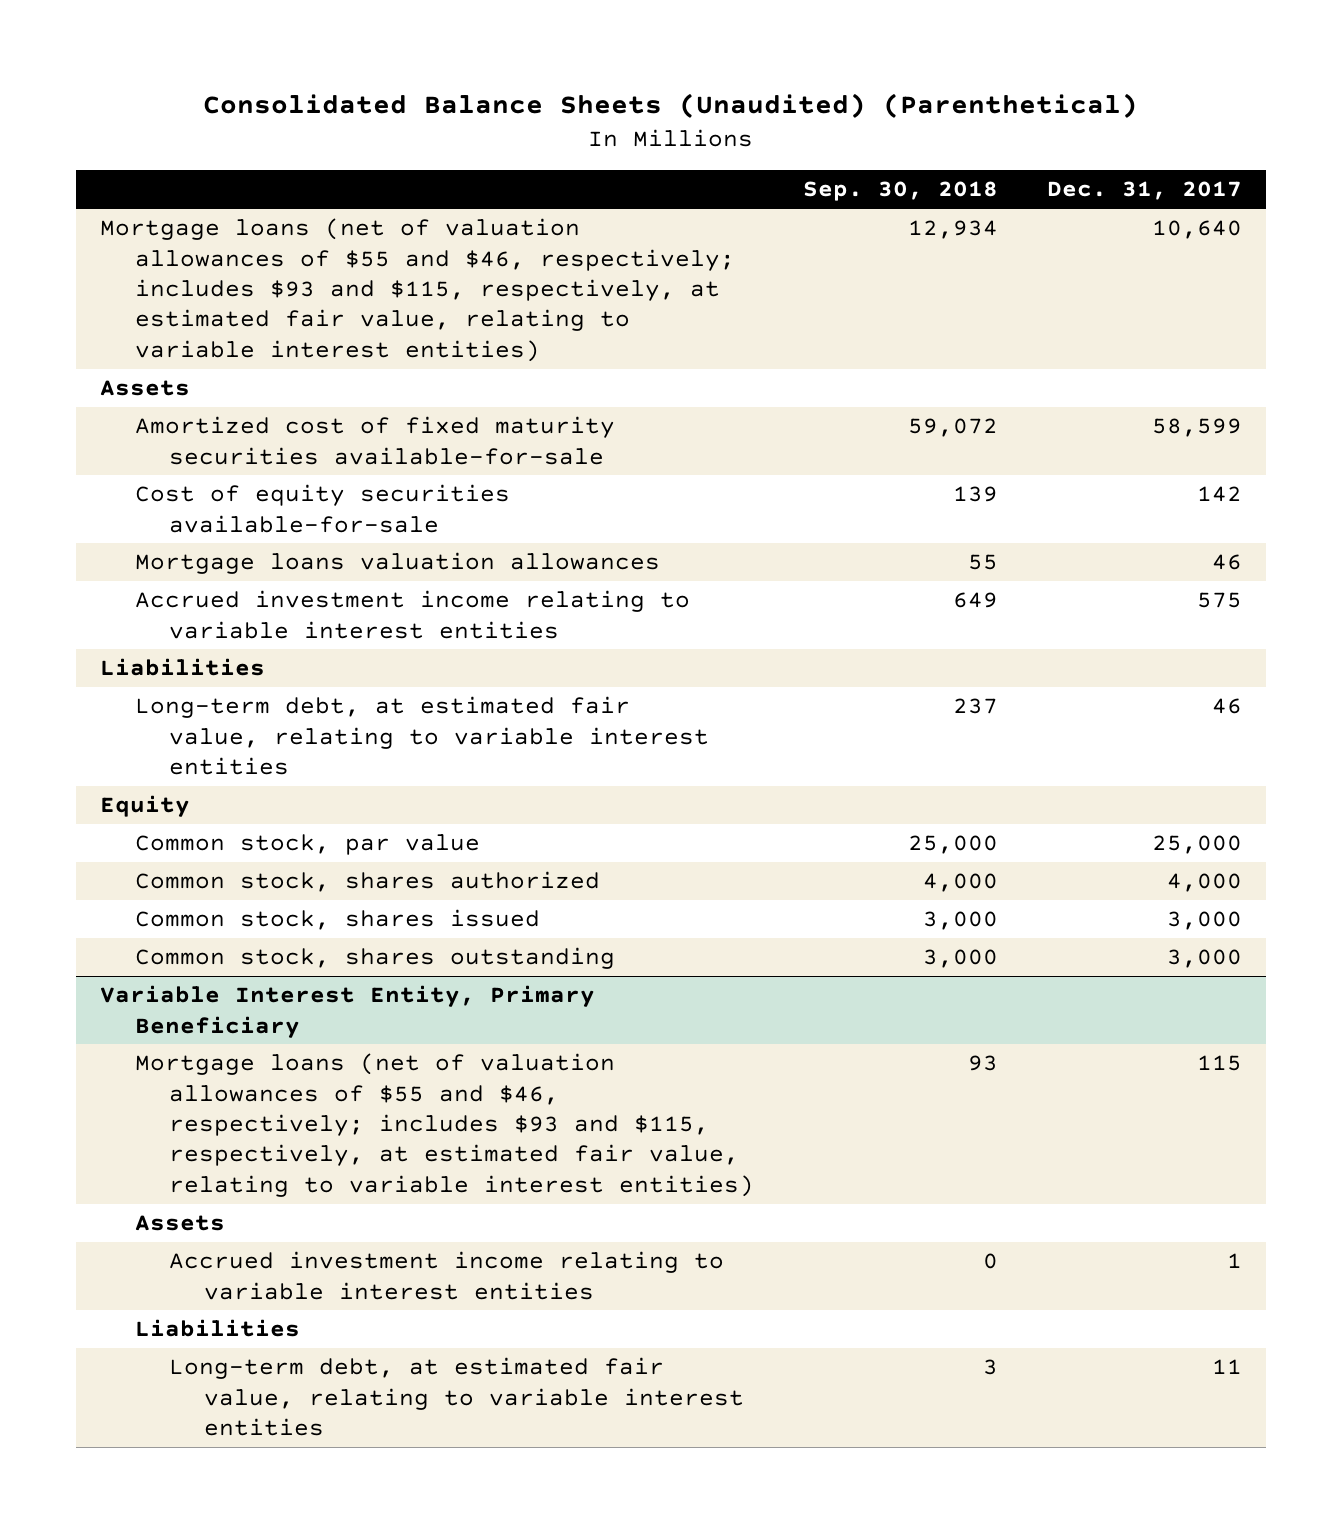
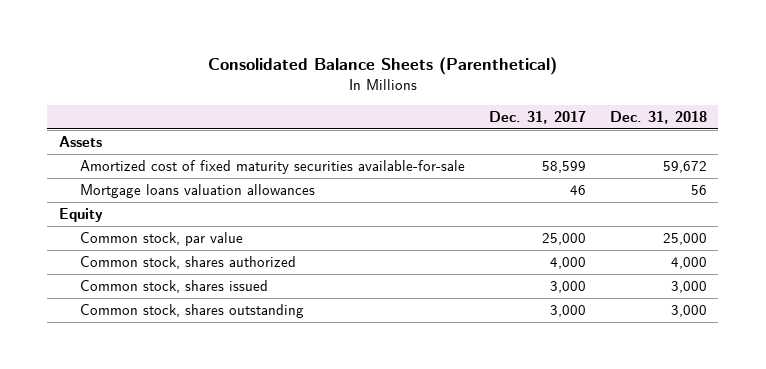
- Consolidated Balance Sheets (Unaudited) (Parenthetical)
+ Consolidated Balance Sheets (Parenthetical)
- | Sep. 30, 2018 | Dec. 31, 2017
+ | Dec. 31, 2017 | Dec. 31, 2018
- Mortgage loans (net of valuation allowances of $55 and $46, respectively; includes $93 and $115, respectively, at estimated fair value, relating to variable interest entities) | 12,934 | 10,640
- Cost of equity securities available-for-sale | 139 | 142
- Accrued investment income relating to variable interest entities | 649 | 575
- Liabilities
- Long-term debt, at estimated fair value, relating to variable interest entities | 237 | 46
- Variable Interest Entity, Primary Beneficiary
- Mortgage loans (net of valuation allowances of $55 and $46, respectively; includes $93 and $115, respectively, at estimated fair value, relating to variable interest entities) | 93 | 115
- Assets
- Accrued investment income relating to variable interest entities | 0 | 1
- Liabilities
- Long-term debt, at estimated fair value, relating to variable interest entities | 3 | 11

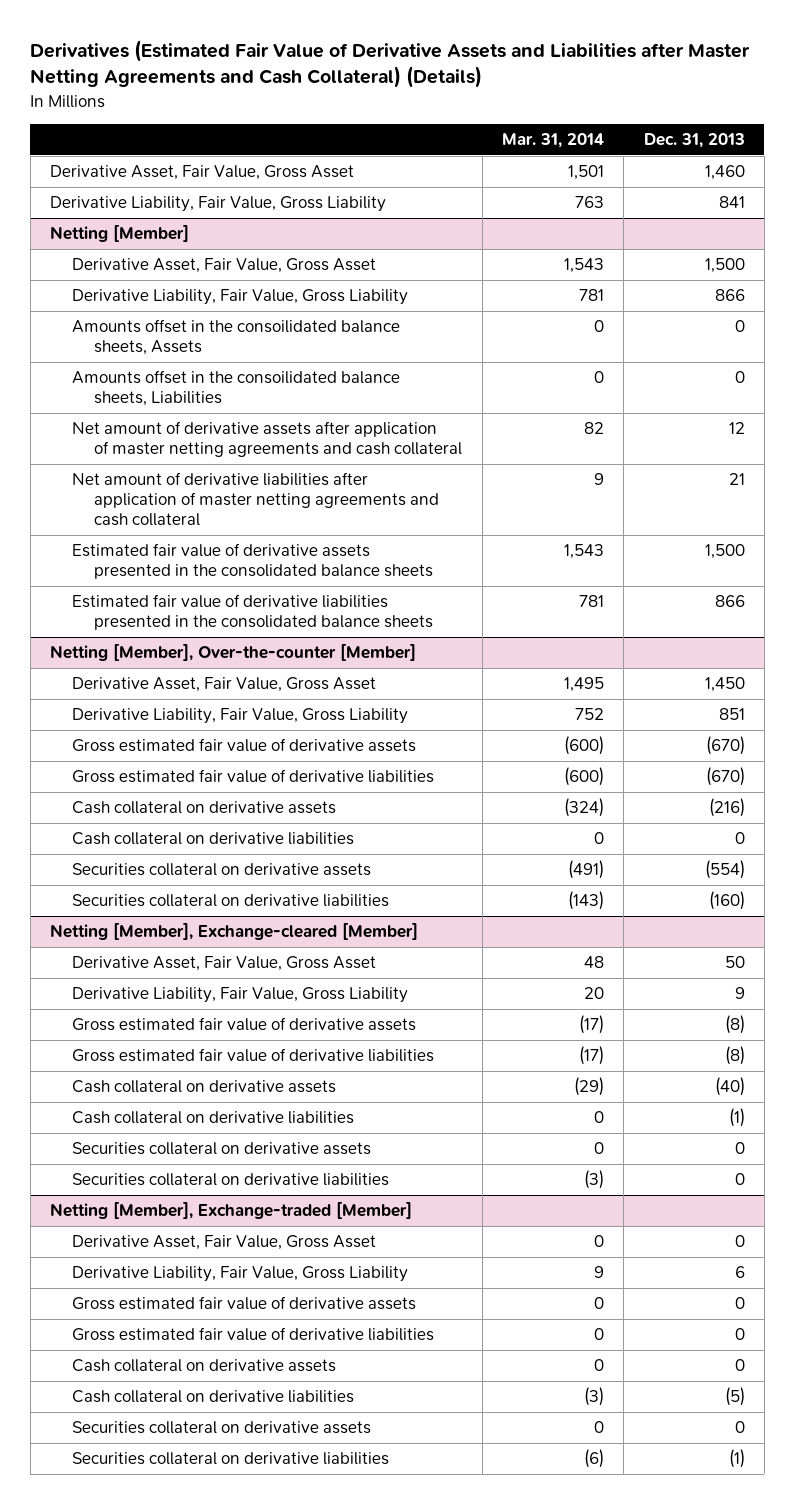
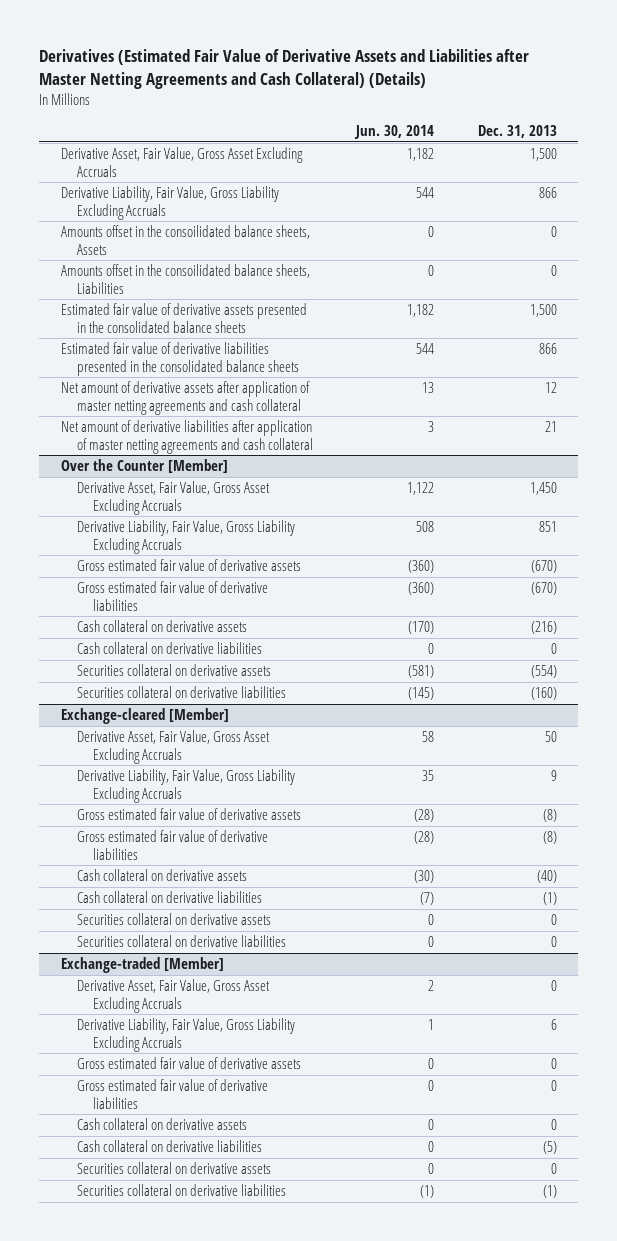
- | Mar. 31, 2014 | Dec. 31, 2013
+ | Jun. 30, 2014 | Dec. 31, 2013
- Derivative Asset, Fair Value, Gross Asset | 1,501 | 1,460
- Derivative Liability, Fair Value, Gross Liability | 763 | 841
- Netting [Member]
- Derivative Asset, Fair Value, Gross Asset | 1,543 | 1,500
- Derivative Liability, Fair Value, Gross Liability | 781 | 866
+ Derivative Asset, Fair Value, Gross Asset Excluding Accruals | 1,182 | 1,500
+ Derivative Liability, Fair Value, Gross Liability Excluding Accruals | 544 | 866
- Net amount of derivative assets after application of master netting agreements and cash collateral | 82 | 12
- Net amount of derivative liabilities after application of master netting agreements and cash collateral | 9 | 21
- Netting [Member], Over-the-counter [Member]
- Derivative Asset, Fair Value, Gross Asset | 1,495 | 1,450
- Derivative Liability, Fair Value, Gross Liability | 752 | 851
+ Net amount of derivative assets after application of master netting agreements and cash collateral | 13 | 12
+ Net amount of derivative liabilities after application of master netting agreements and cash collateral | 3 | 21
+ Over the Counter [Member]
+ Derivative Asset, Fair Value, Gross Asset Excluding Accruals | 1,122 | 1,450
+ Derivative Liability, Fair Value, Gross Liability Excluding Accruals | 508 | 851
- Netting [Member], Exchange-cleared [Member]
- Derivative Asset, Fair Value, Gross Asset | 48 | 50
- Derivative Liability, Fair Value, Gross Liability | 20 | 9
+ Exchange-cleared [Member]
+ Derivative Asset, Fair Value, Gross Asset Excluding Accruals | 58 | 50
+ Derivative Liability, Fair Value, Gross Liability Excluding Accruals | 35 | 9
- Netting [Member], Exchange-traded [Member]
- Derivative Asset, Fair Value, Gross Asset | 0 | 0
- Derivative Liability, Fair Value, Gross Liability | 9 | 6
+ Exchange-traded [Member]
+ Derivative Asset, Fair Value, Gross Asset Excluding Accruals | 2 | 0
+ Derivative Liability, Fair Value, Gross Liability Excluding Accruals | 1 | 6

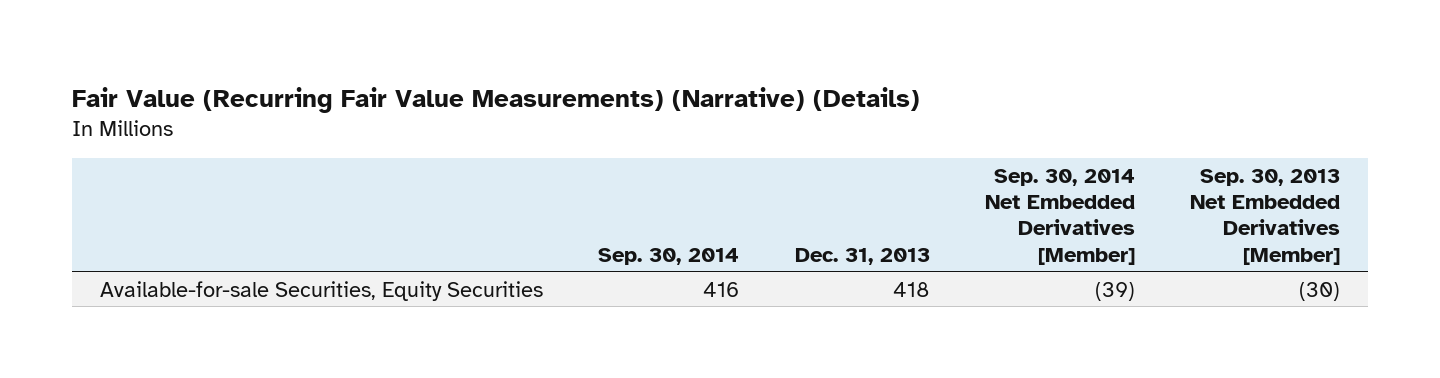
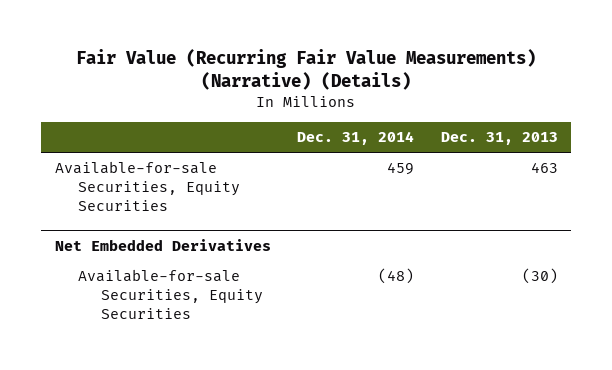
- | Sep. 30, 2014 | Dec. 31, 2013 | Sep. 30, 2014 Net Embedded Derivatives [Member] | Sep. 30, 2013 Net Embedded Derivatives [Member]
+ | Dec. 31, 2014 | Dec. 31, 2013
- Available-for-sale Securities, Equity Securities | 416 | 418 | (39) | (30)
+ Available-for-sale Securities, Equity Securities | 459 | 463
+ Net Embedded Derivatives
+ Available-for-sale Securities, Equity Securities | (48) | (30)

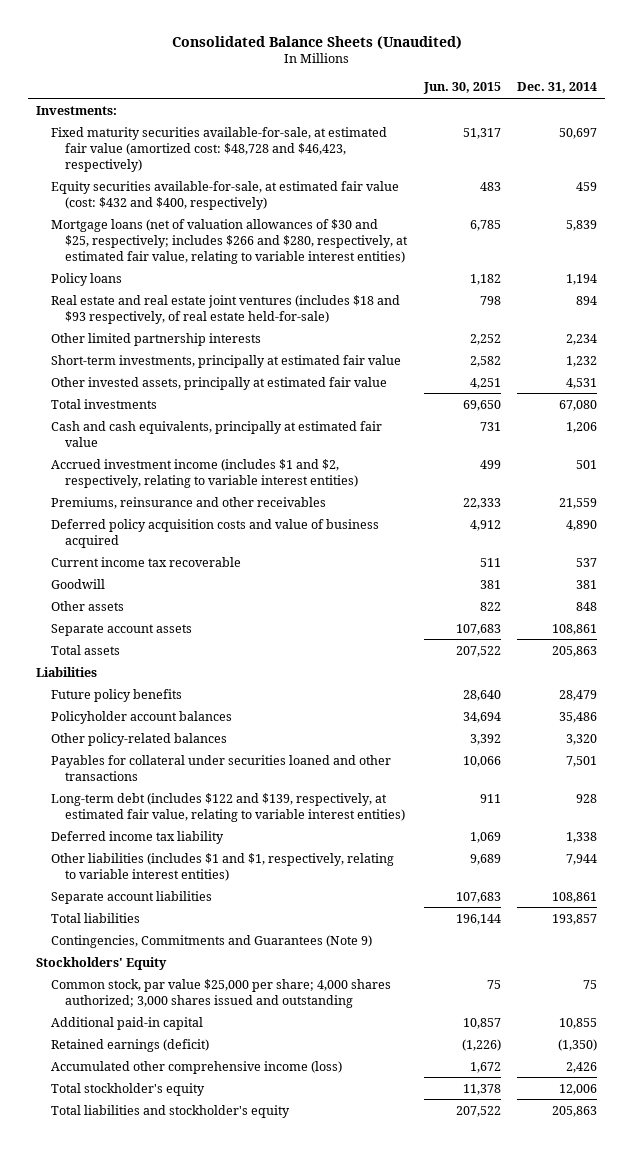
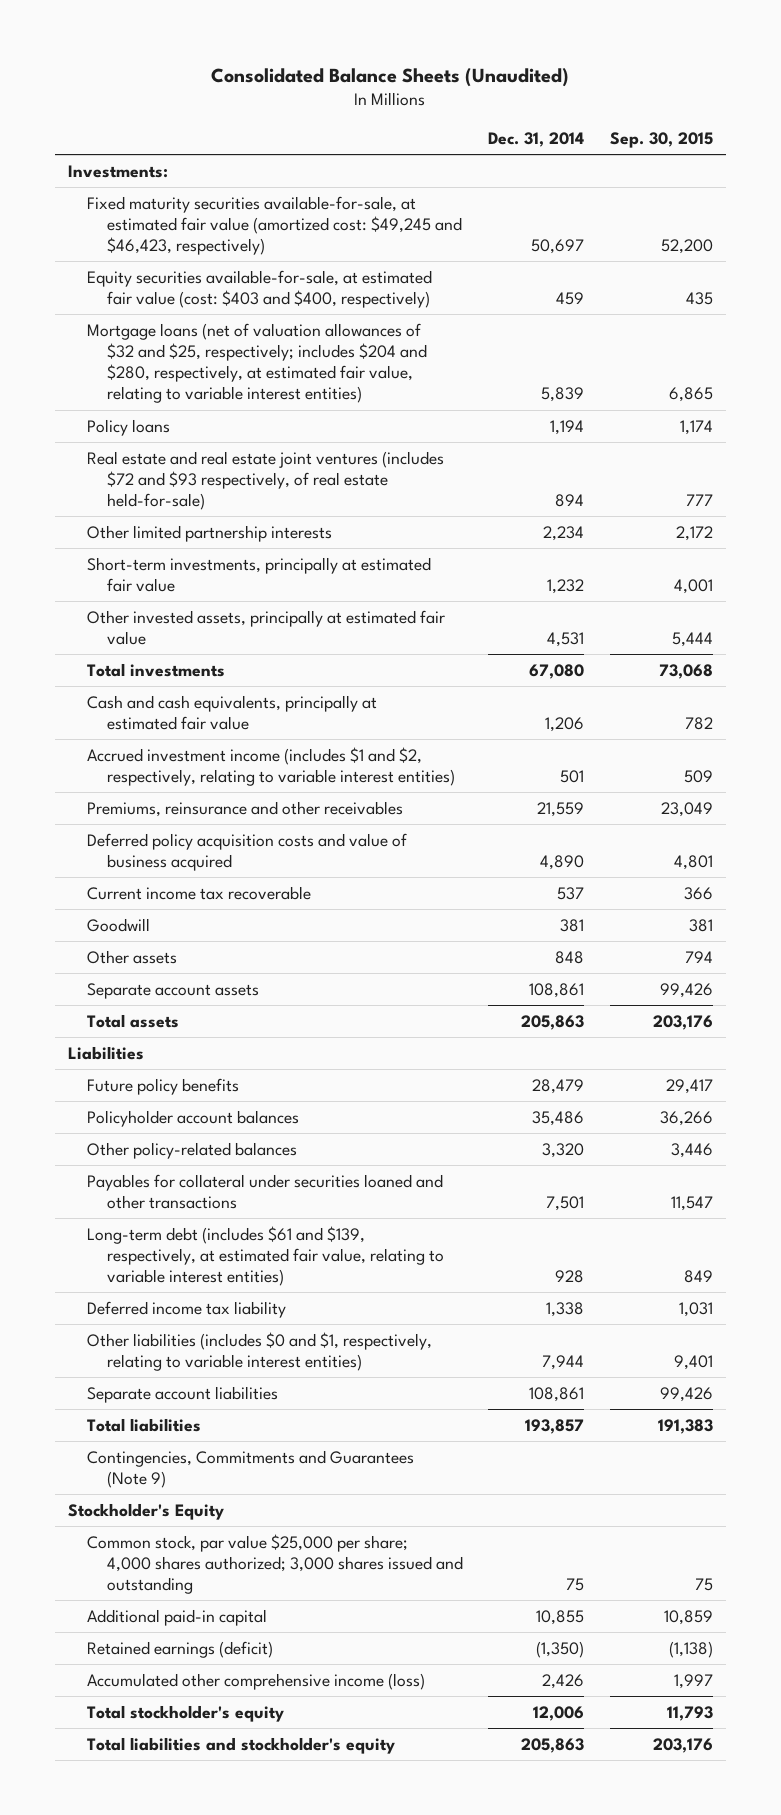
- | Jun. 30, 2015 | Dec. 31, 2014
+ | Dec. 31, 2014 | Sep. 30, 2015
- Fixed maturity securities available-for-sale, at estimated fair value (amortized cost: $48,728 and $46,423, respectively) | 51,317 | 50,697
- Equity securities available-for-sale, at estimated fair value (cost: $432 and $400, respectively) | 483 | 459
- Mortgage loans (net of valuation allowances of $30 and $25, respectively; includes $266 and $280, respectively, at estimated fair value, relating to variable interest entities) | 6,785 | 5,839
+ Fixed maturity securities available-for-sale, at estimated fair value (amortized cost: $49,245 and $46,423, respectively) | 50,697 | 52,200
+ Equity securities available-for-sale, at estimated fair value (cost: $403 and $400, respectively) | 459 | 435
+ Mortgage loans (net of valuation allowances of $32 and $25, respectively; includes $204 and $280, respectively, at estimated fair value, relating to variable interest entities) | 5,839 | 6,865
- Real estate and real estate joint ventures (includes $18 and $93 respectively, of real estate held-for-sale) | 798 | 894
+ Real estate and real estate joint ventures (includes $72 and $93 respectively, of real estate held-for-sale) | 894 | 777
- Long-term debt (includes $122 and $139, respectively, at estimated fair value, relating to variable interest entities) | 911 | 928
+ Long-term debt (includes $61 and $139, respectively, at estimated fair value, relating to variable interest entities) | 928 | 849
- Other liabilities (includes $1 and $1, respectively, relating to variable interest entities) | 9,689 | 7,944
+ Other liabilities (includes $0 and $1, respectively, relating to variable interest entities) | 7,944 | 9,401
- Stockholders' Equity
+ Stockholder's Equity

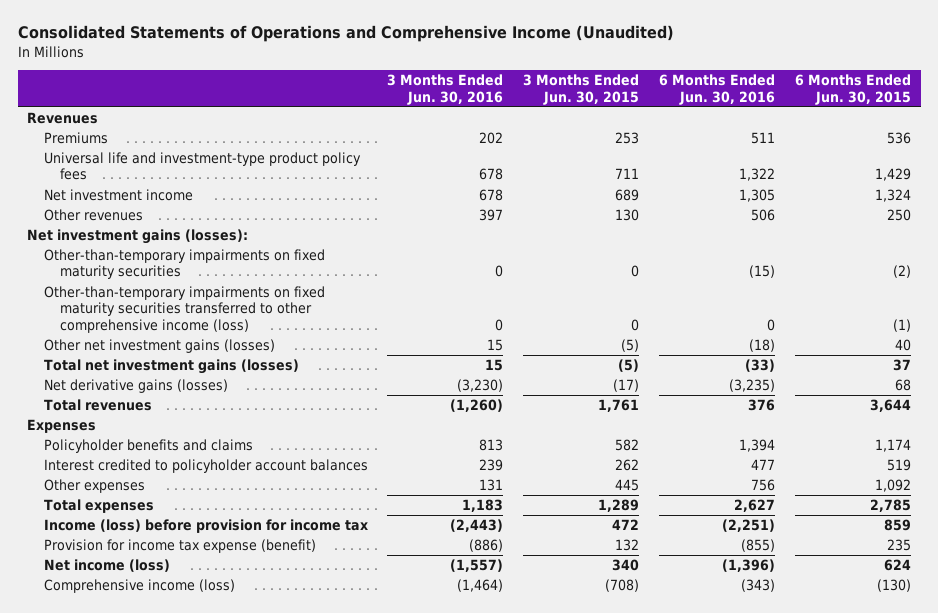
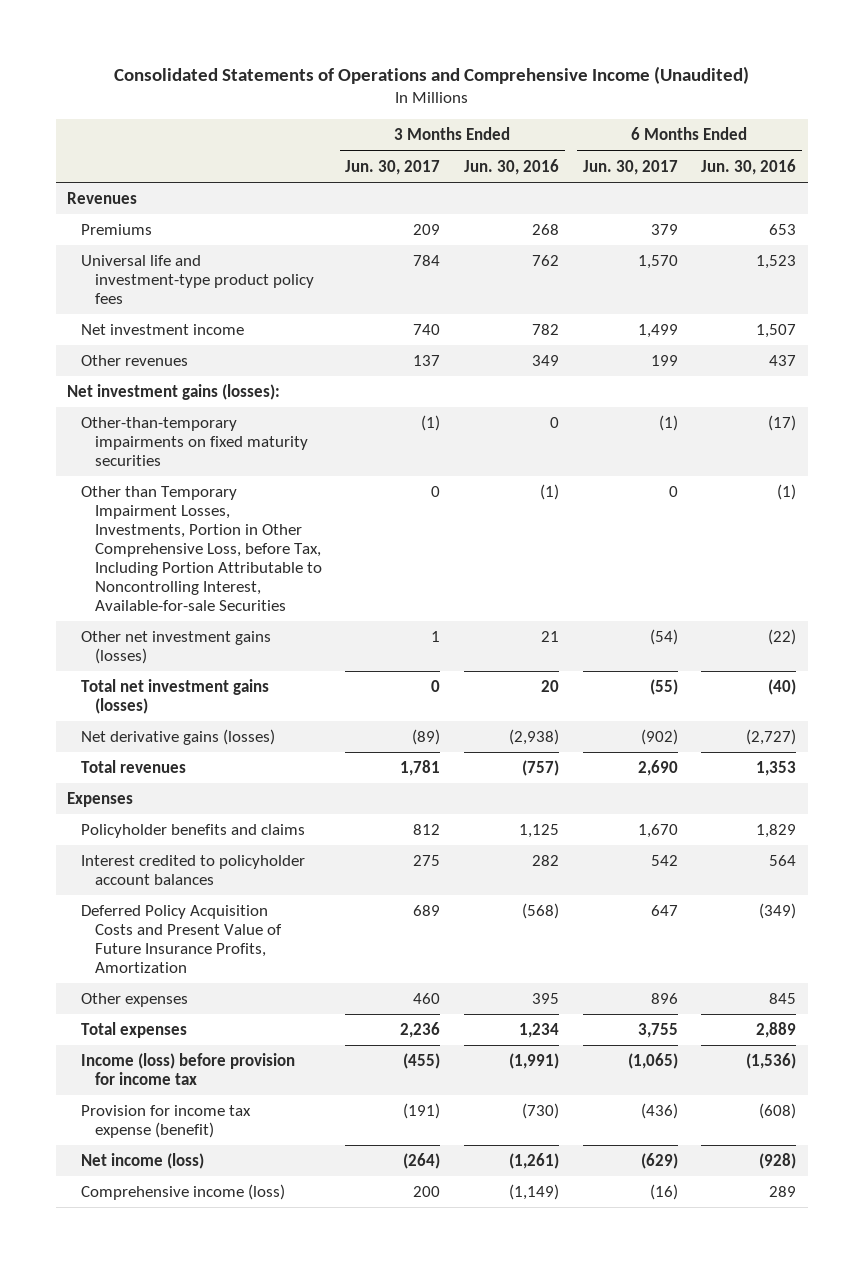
- | 3 Months Ended Jun. 30, 2016 | 3 Months Ended Jun. 30, 2015 | 6 Months Ended Jun. 30, 2016 | 6 Months Ended Jun. 30, 2015
+ | 3 Months Ended Jun. 30, 2017 | 3 Months Ended Jun. 30, 2016 | 6 Months Ended Jun. 30, 2017 | 6 Months Ended Jun. 30, 2016
- Premiums | 202 | 253 | 511 | 536
- Universal life and investment-type product policy fees | 678 | 711 | 1,322 | 1,429
- Net investment income | 678 | 689 | 1,305 | 1,324
- Other revenues | 397 | 130 | 506 | 250
+ Premiums | 209 | 268 | 379 | 653
+ Universal life and investment-type product policy fees | 784 | 762 | 1,570 | 1,523
+ Net investment income | 740 | 782 | 1,499 | 1,507
+ Other revenues | 137 | 349 | 199 | 437
- Other-than-temporary impairments on fixed maturity securities | 0 | 0 | (15) | (2)
- Other-than-temporary impairments on fixed maturity securities transferred to other comprehensive income (loss) | 0 | 0 | 0 | (1)
- Other net investment gains (losses) | 15 | (5) | (18) | 40
- Total net investment gains (losses) | 15 | (5) | (33) | 37
- Net derivative gains (losses) | (3,230) | (17) | (3,235) | 68
- Total revenues | (1,260) | 1,761 | 376 | 3,644
+ Other-than-temporary impairments on fixed maturity securities | (1) | 0 | (1) | (17)
+ Other than Temporary Impairment Losses, Investments, Portion in Other Comprehensive Loss, before Tax, Including Portion Attributable to Noncontrolling Interest, Available-for-sale Securities | 0 | (1) | 0 | (1)
+ Other net investment gains (losses) | 1 | 21 | (54) | (22)
+ Total net investment gains (losses) | 0 | 20 | (55) | (40)
+ Net derivative gains (losses) | (89) | (2,938) | (902) | (2,727)
+ Total revenues | 1,781 | (757) | 2,690 | 1,353
- Policyholder benefits and claims | 813 | 582 | 1,394 | 1,174
- Interest credited to policyholder account balances | 239 | 262 | 477 | 519
- Other expenses | 131 | 445 | 756 | 1,092
- Total expenses | 1,183 | 1,289 | 2,627 | 2,785
- Income (loss) before provision for income tax | (2,443) | 472 | (2,251) | 859
- Provision for income tax expense (benefit) | (886) | 132 | (855) | 235
- Net income (loss) | (1,557) | 340 | (1,396) | 624
- Comprehensive income (loss) | (1,464) | (708) | (343) | (130)
+ Policyholder benefits and claims | 812 | 1,125 | 1,670 | 1,829
+ Interest credited to policyholder account balances | 275 | 282 | 542 | 564
+ Deferred Policy Acquisition Costs and Present Value of Future Insurance Profits, Amortization | 689 | (568) | 647 | (349)
+ Other expenses | 460 | 395 | 896 | 845
+ Total expenses | 2,236 | 1,234 | 3,755 | 2,889
+ Income (loss) before provision for income tax | (455) | (1,991) | (1,065) | (1,536)
+ Provision for income tax expense (benefit) | (191) | (730) | (436) | (608)
+ Net income (loss) | (264) | (1,261) | (629) | (928)
+ Comprehensive income (loss) | 200 | (1,149) | (16) | 289

